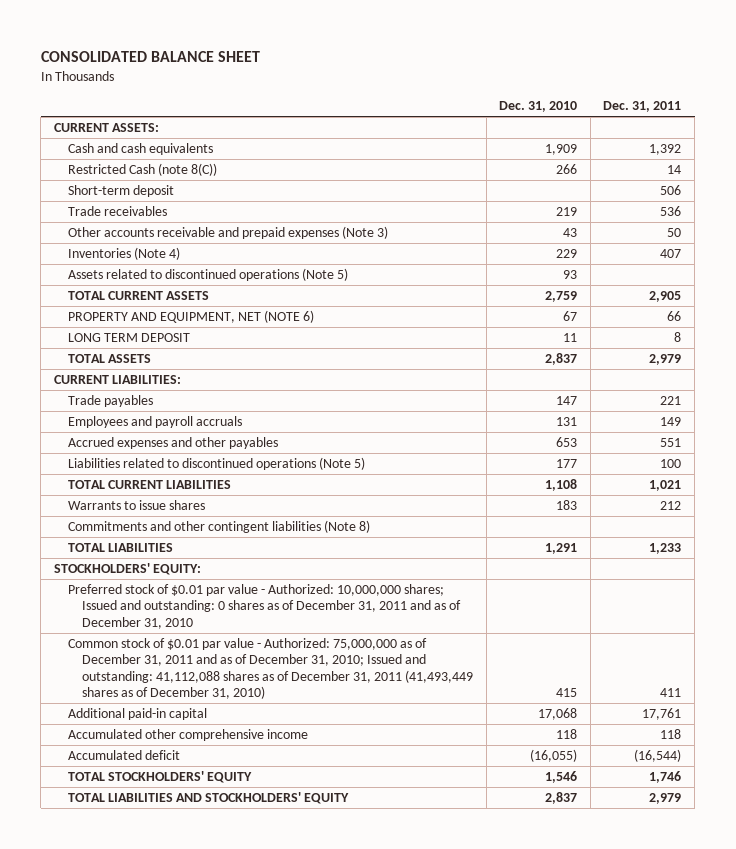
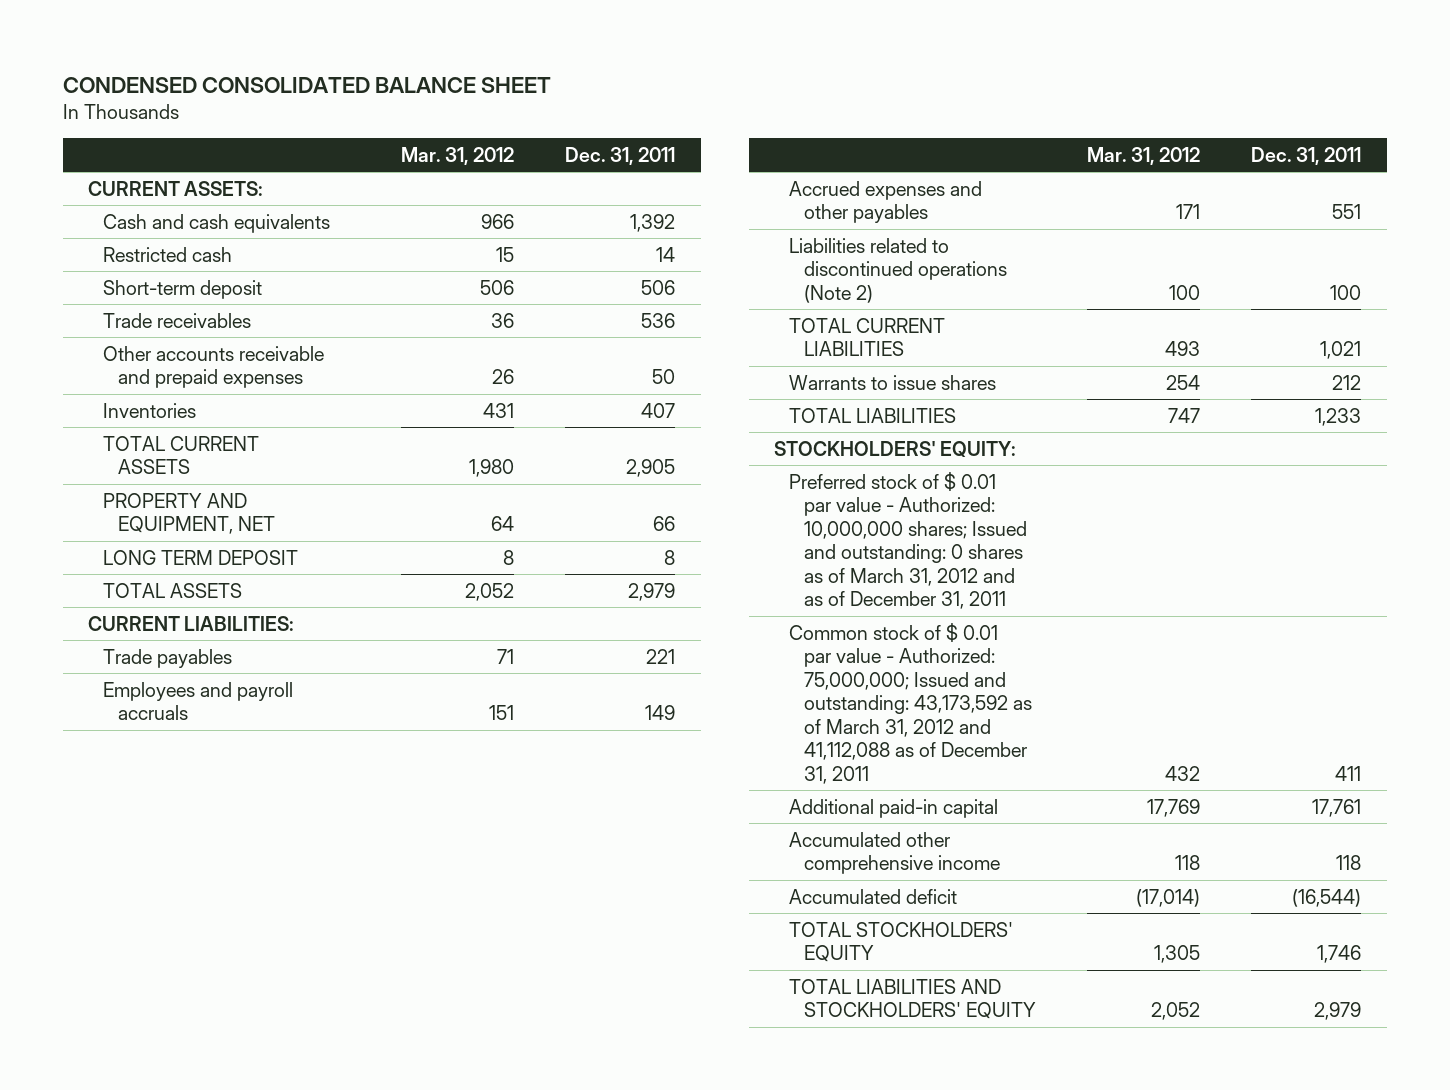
- CONSOLIDATED BALANCE SHEET
+ CONDENSED CONSOLIDATED BALANCE SHEET
- | Dec. 31, 2010 | Dec. 31, 2011
+ | Mar. 31, 2012 | Dec. 31, 2011
- Restricted Cash (note 8(C)) | 266 | 14
+ Restricted cash | 15 | 14
- Other accounts receivable and prepaid expenses (Note 3) | 43 | 50
- Inventories (Note 4) | 229 | 407
- Assets related to discontinued operations (Note 5) | 93 |
+ Other accounts receivable and prepaid expenses | 26 | 50
+ Inventories | 431 | 407
- PROPERTY AND EQUIPMENT, NET (NOTE 6) | 67 | 66
+ PROPERTY AND EQUIPMENT, NET | 64 | 66
- Liabilities related to discontinued operations (Note 5) | 177 | 100
+ Liabilities related to discontinued operations (Note 2) | 100 | 100
- Commitments and other contingent liabilities (Note 8)
- Preferred stock of $0.01 par value - Authorized: 10,000,000 shares; Issued and outstanding: 0 shares as of December 31, 2011 and as of December 31, 2010
- Common stock of $0.01 par value - Authorized: 75,000,000 as of December 31, 2011 and as of December 31, 2010; Issued and outstanding: 41,112,088 shares as of December 31, 2011 (41,493,449 shares as of December 31, 2010) | 415 | 411
+ Preferred stock of $ 0.01 par value - Authorized: 10,000,000 shares; Issued and outstanding: 0 shares as of March 31, 2012 and as of December 31, 2011
+ Common stock of $ 0.01 par value - Authorized: 75,000,000; Issued and outstanding: 43,173,592 as of March 31, 2012 and 41,112,088 as of December 31, 2011 | 432 | 411

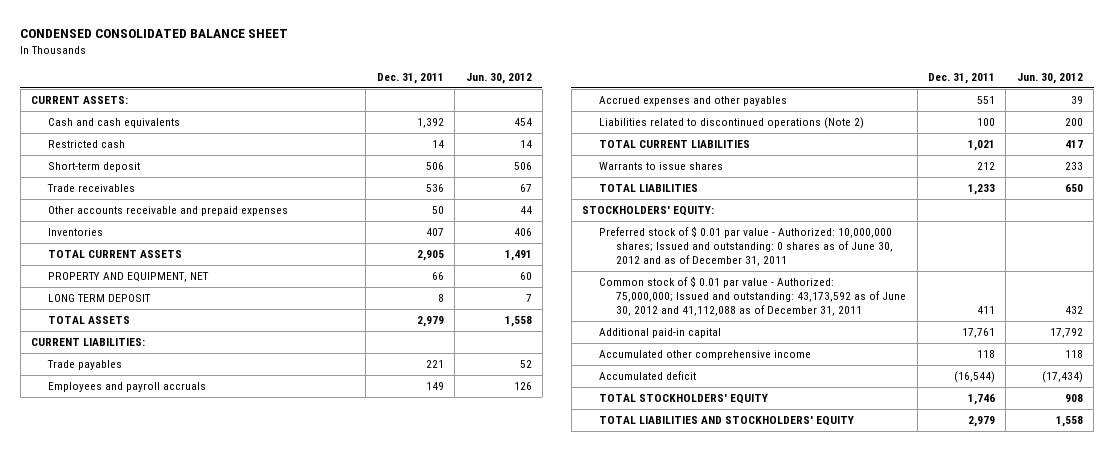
- | Mar. 31, 2012 | Dec. 31, 2011
+ | Dec. 31, 2011 | Jun. 30, 2012
- Preferred stock of $ 0.01 par value - Authorized: 10,000,000 shares; Issued and outstanding: 0 shares as of March 31, 2012 and as of December 31, 2011
- Common stock of $ 0.01 par value - Authorized: 75,000,000; Issued and outstanding: 43,173,592 as of March 31, 2012 and 41,112,088 as of December 31, 2011 | 432 | 411
+ Preferred stock of $ 0.01 par value - Authorized: 10,000,000 shares; Issued and outstanding: 0 shares as of June 30, 2012 and as of December 31, 2011
+ Common stock of $ 0.01 par value - Authorized: 75,000,000; Issued and outstanding: 43,173,592 as of June 30, 2012 and 41,112,088 as of December 31, 2011 | 411 | 432

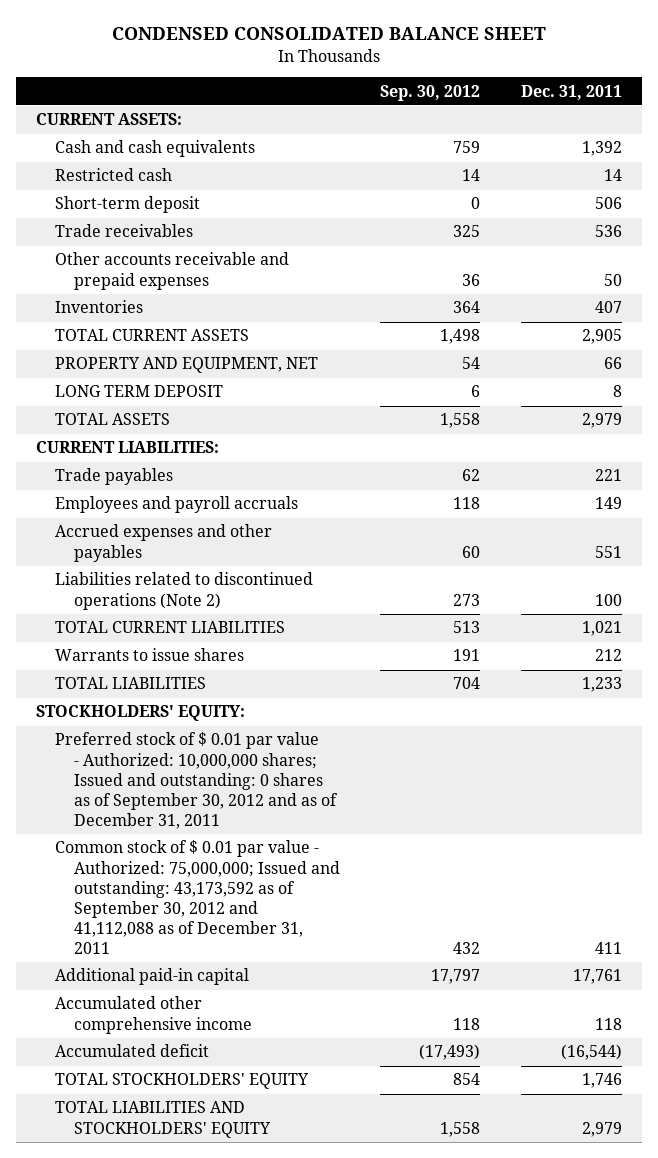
- | Dec. 31, 2011 | Jun. 30, 2012
+ | Sep. 30, 2012 | Dec. 31, 2011
- Preferred stock of $ 0.01 par value - Authorized: 10,000,000 shares; Issued and outstanding: 0 shares as of June 30, 2012 and as of December 31, 2011
- Common stock of $ 0.01 par value - Authorized: 75,000,000; Issued and outstanding: 43,173,592 as of June 30, 2012 and 41,112,088 as of December 31, 2011 | 411 | 432
+ Preferred stock of $ 0.01 par value - Authorized: 10,000,000 shares; Issued and outstanding: 0 shares as of September 30, 2012 and as of December 31, 2011
+ Common stock of $ 0.01 par value - Authorized: 75,000,000; Issued and outstanding: 43,173,592 as of September 30, 2012 and 41,112,088 as of December 31, 2011 | 432 | 411

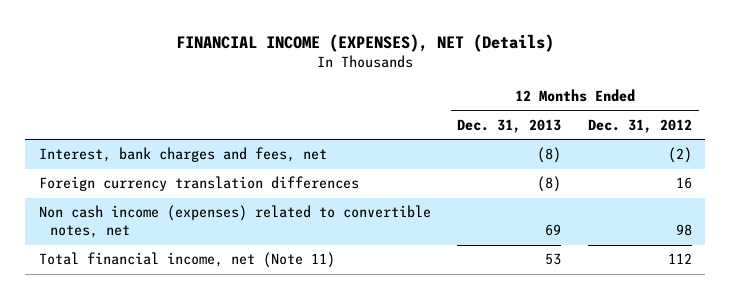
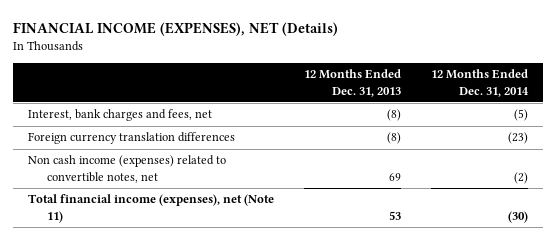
- | 12 Months Ended Dec. 31, 2013 | 12 Months Ended Dec. 31, 2012
+ | 12 Months Ended Dec. 31, 2013 | 12 Months Ended Dec. 31, 2014
- Total financial income, net (Note 11) | 53 | 112
+ Total financial income (expenses), net (Note 11) | 53 | (30)

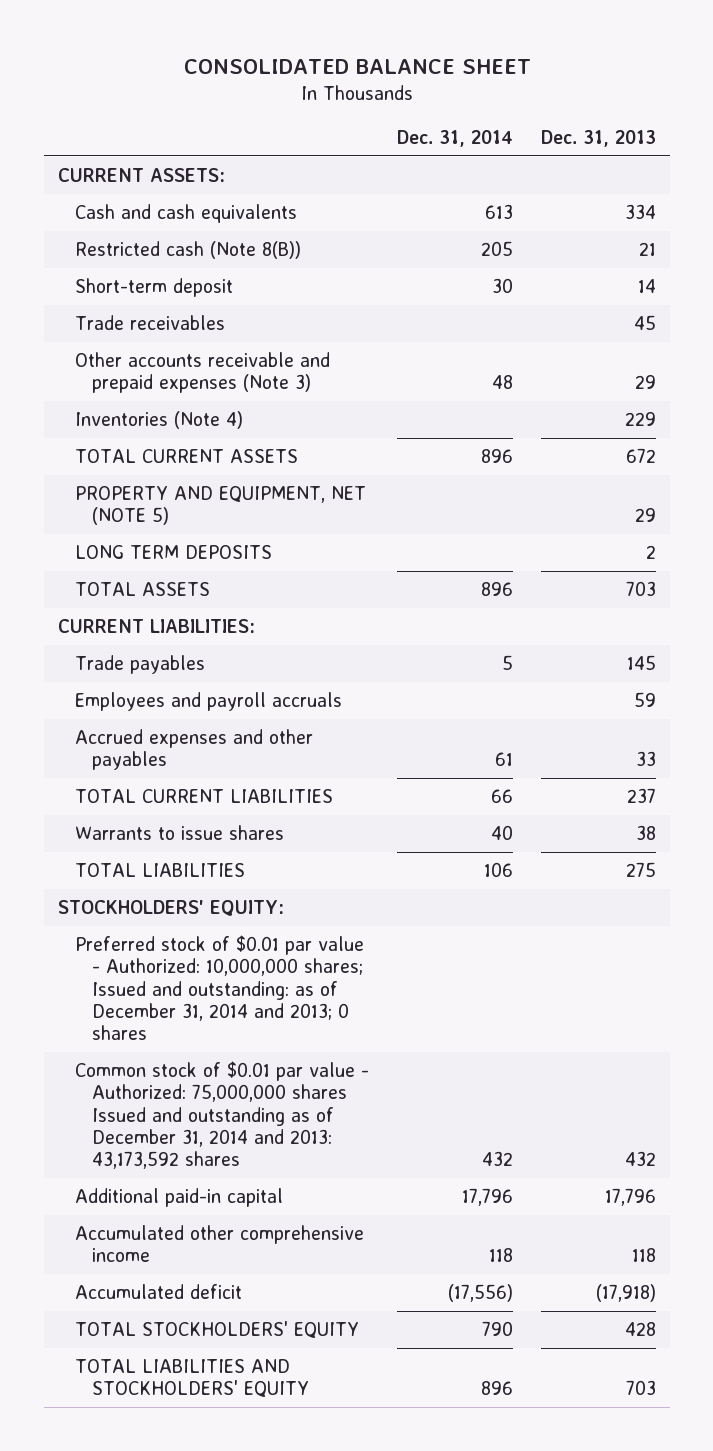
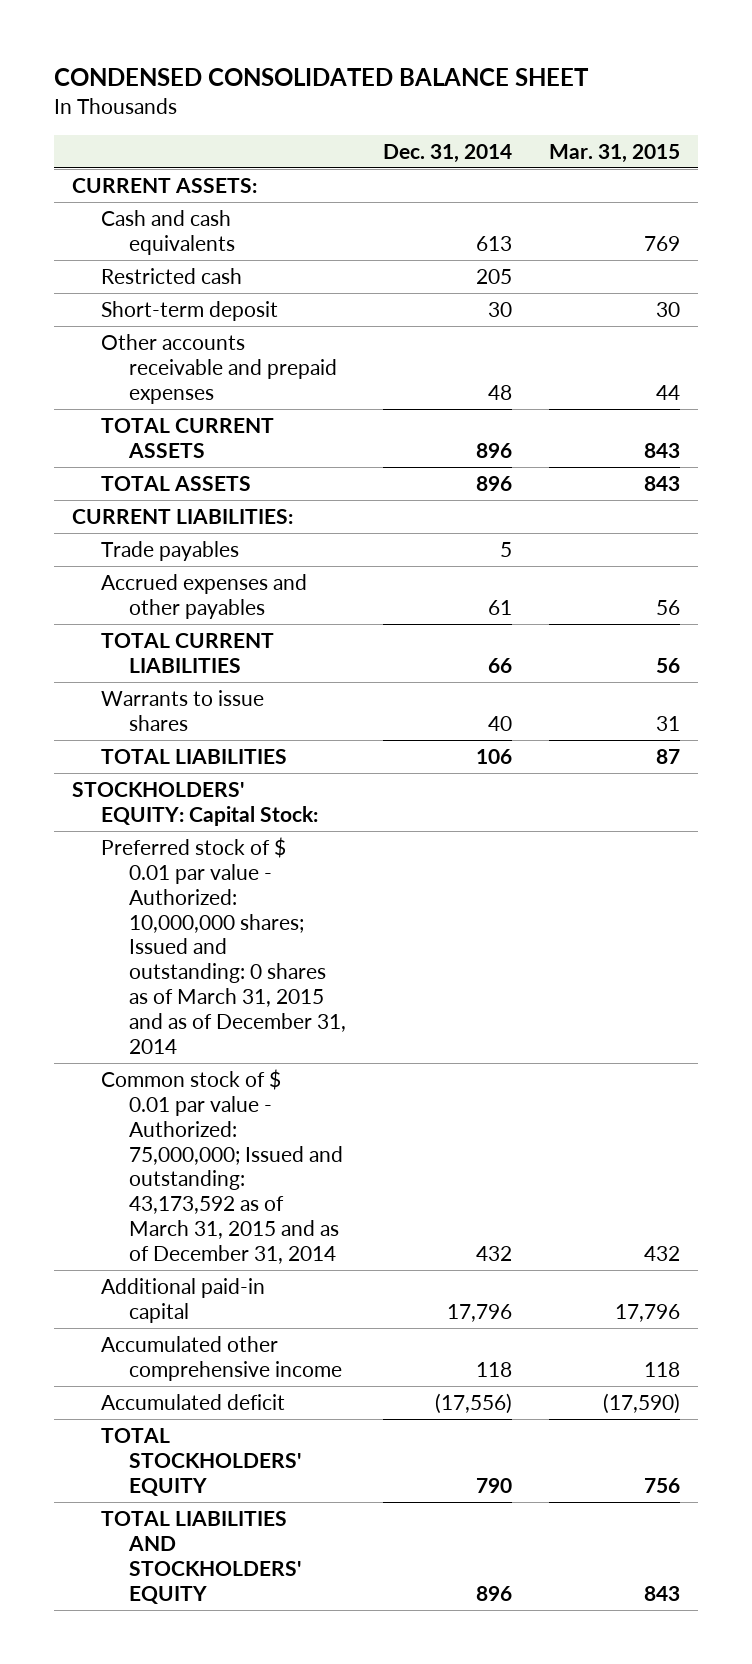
- CONSOLIDATED BALANCE SHEET
+ CONDENSED CONSOLIDATED BALANCE SHEET
- | Dec. 31, 2014 | Dec. 31, 2013
+ | Dec. 31, 2014 | Mar. 31, 2015
- Restricted cash (Note 8(B)) | 205 | 21
+ Restricted cash | 205 |
- Trade receivables | | 45
- Other accounts receivable and prepaid expenses (Note 3) | 48 | 29
- Inventories (Note 4) | | 229
+ Other accounts receivable and prepaid expenses | 48 | 44
- PROPERTY AND EQUIPMENT, NET (NOTE 5) | | 29
- LONG TERM DEPOSITS | | 2
- Employees and payroll accruals | | 59
- STOCKHOLDERS' EQUITY:
- Preferred stock of $0.01 par value - Authorized: 10,000,000 shares; Issued and outstanding: as of December 31, 2014 and 2013; 0 shares
- Common stock of $0.01 par value - Authorized: 75,000,000 shares Issued and outstanding as of December 31, 2014 and 2013: 43,173,592 shares | 432 | 432
+ STOCKHOLDERS' EQUITY: Capital Stock:
+ Preferred stock of $ 0.01 par value - Authorized: 10,000,000 shares; Issued and outstanding: 0 shares as of March 31, 2015 and as of December 31, 2014
+ Common stock of $ 0.01 par value - Authorized: 75,000,000; Issued and outstanding: 43,173,592 as of March 31, 2015 and as of December 31, 2014 | 432 | 432

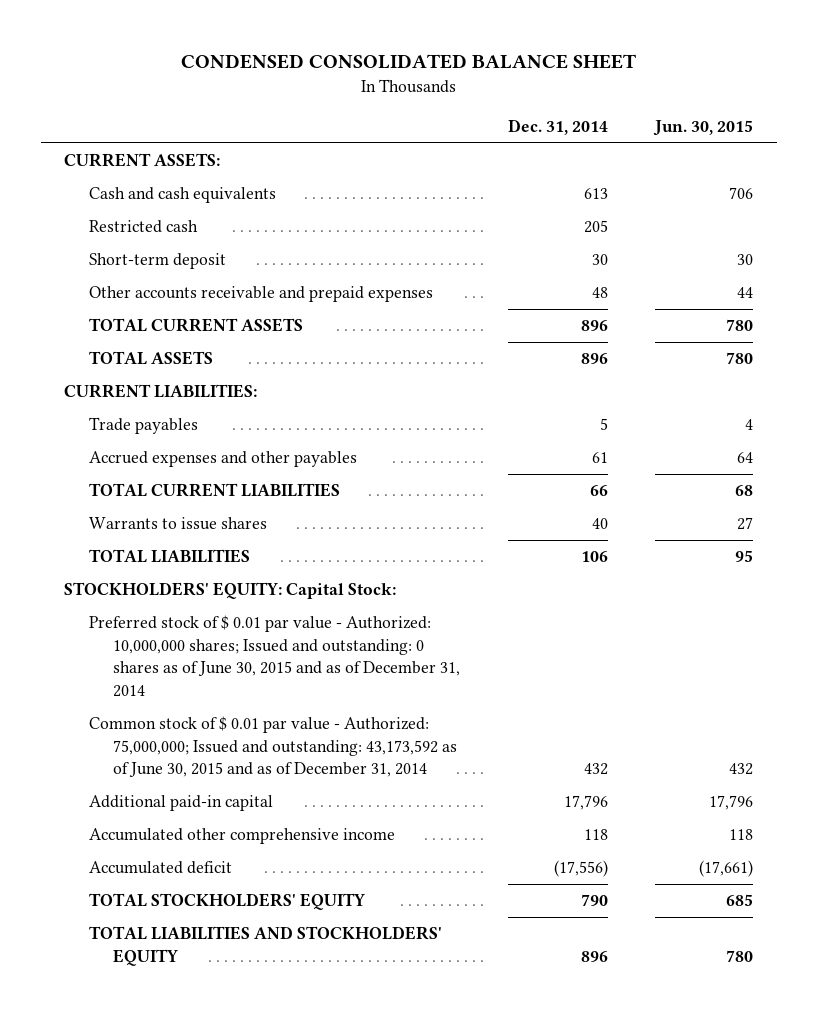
- | Dec. 31, 2014 | Mar. 31, 2015
+ | Dec. 31, 2014 | Jun. 30, 2015
- Preferred stock of $ 0.01 par value - Authorized: 10,000,000 shares; Issued and outstanding: 0 shares as of March 31, 2015 and as of December 31, 2014
- Common stock of $ 0.01 par value - Authorized: 75,000,000; Issued and outstanding: 43,173,592 as of March 31, 2015 and as of December 31, 2014 | 432 | 432
+ Preferred stock of $ 0.01 par value - Authorized: 10,000,000 shares; Issued and outstanding: 0 shares as of June 30, 2015 and as of December 31, 2014
+ Common stock of $ 0.01 par value - Authorized: 75,000,000; Issued and outstanding: 43,173,592 as of June 30, 2015 and as of December 31, 2014 | 432 | 432

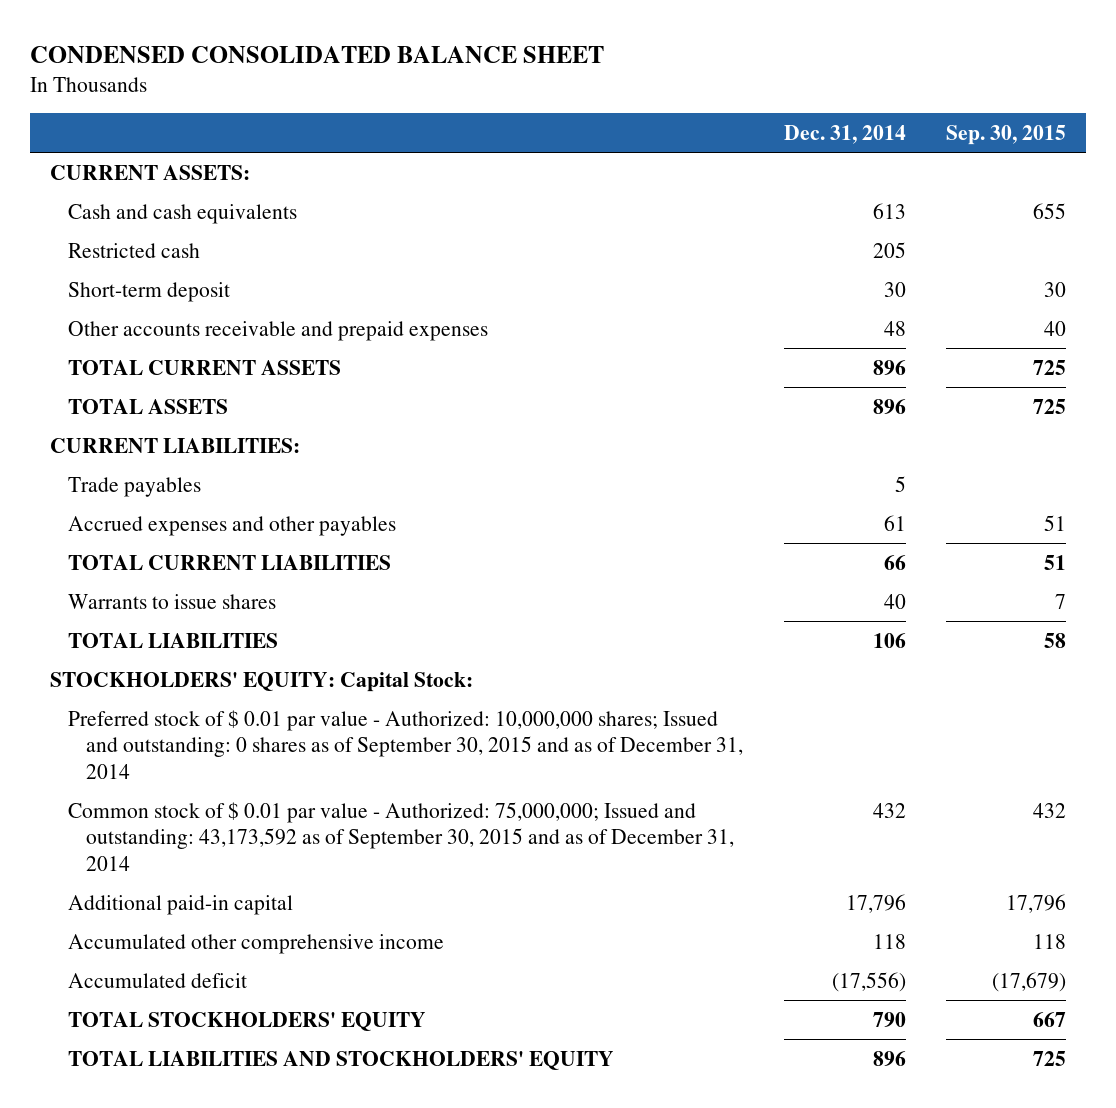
- | Dec. 31, 2014 | Jun. 30, 2015
+ | Dec. 31, 2014 | Sep. 30, 2015
- Preferred stock of $ 0.01 par value - Authorized: 10,000,000 shares; Issued and outstanding: 0 shares as of June 30, 2015 and as of December 31, 2014
- Common stock of $ 0.01 par value - Authorized: 75,000,000; Issued and outstanding: 43,173,592 as of June 30, 2015 and as of December 31, 2014 | 432 | 432
+ Preferred stock of $ 0.01 par value - Authorized: 10,000,000 shares; Issued and outstanding: 0 shares as of September 30, 2015 and as of December 31, 2014
+ Common stock of $ 0.01 par value - Authorized: 75,000,000; Issued and outstanding: 43,173,592 as of September 30, 2015 and as of December 31, 2014 | 432 | 432

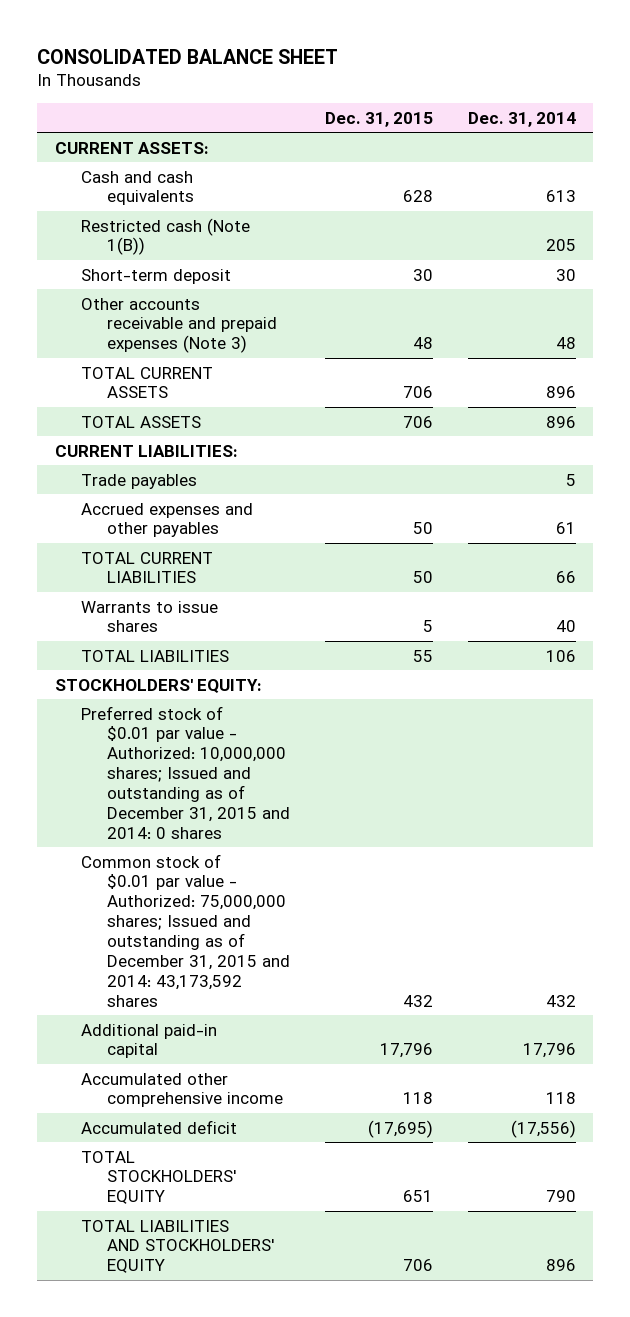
- CONDENSED CONSOLIDATED BALANCE SHEET
+ CONSOLIDATED BALANCE SHEET
- | Dec. 31, 2014 | Sep. 30, 2015
+ | Dec. 31, 2015 | Dec. 31, 2014
- Restricted cash | 205 |
+ Restricted cash (Note 1(B)) | | 205
- Other accounts receivable and prepaid expenses | 48 | 40
+ Other accounts receivable and prepaid expenses (Note 3) | 48 | 48
- STOCKHOLDERS' EQUITY: Capital Stock:
- Preferred stock of $ 0.01 par value - Authorized: 10,000,000 shares; Issued and outstanding: 0 shares as of September 30, 2015 and as of December 31, 2014
- Common stock of $ 0.01 par value - Authorized: 75,000,000; Issued and outstanding: 43,173,592 as of September 30, 2015 and as of December 31, 2014 | 432 | 432
+ STOCKHOLDERS' EQUITY:
+ Preferred stock of $0.01 par value - Authorized: 10,000,000 shares; Issued and outstanding as of December 31, 2015 and 2014: 0 shares
+ Common stock of $0.01 par value - Authorized: 75,000,000 shares; Issued and outstanding as of December 31, 2015 and 2014: 43,173,592 shares | 432 | 432

